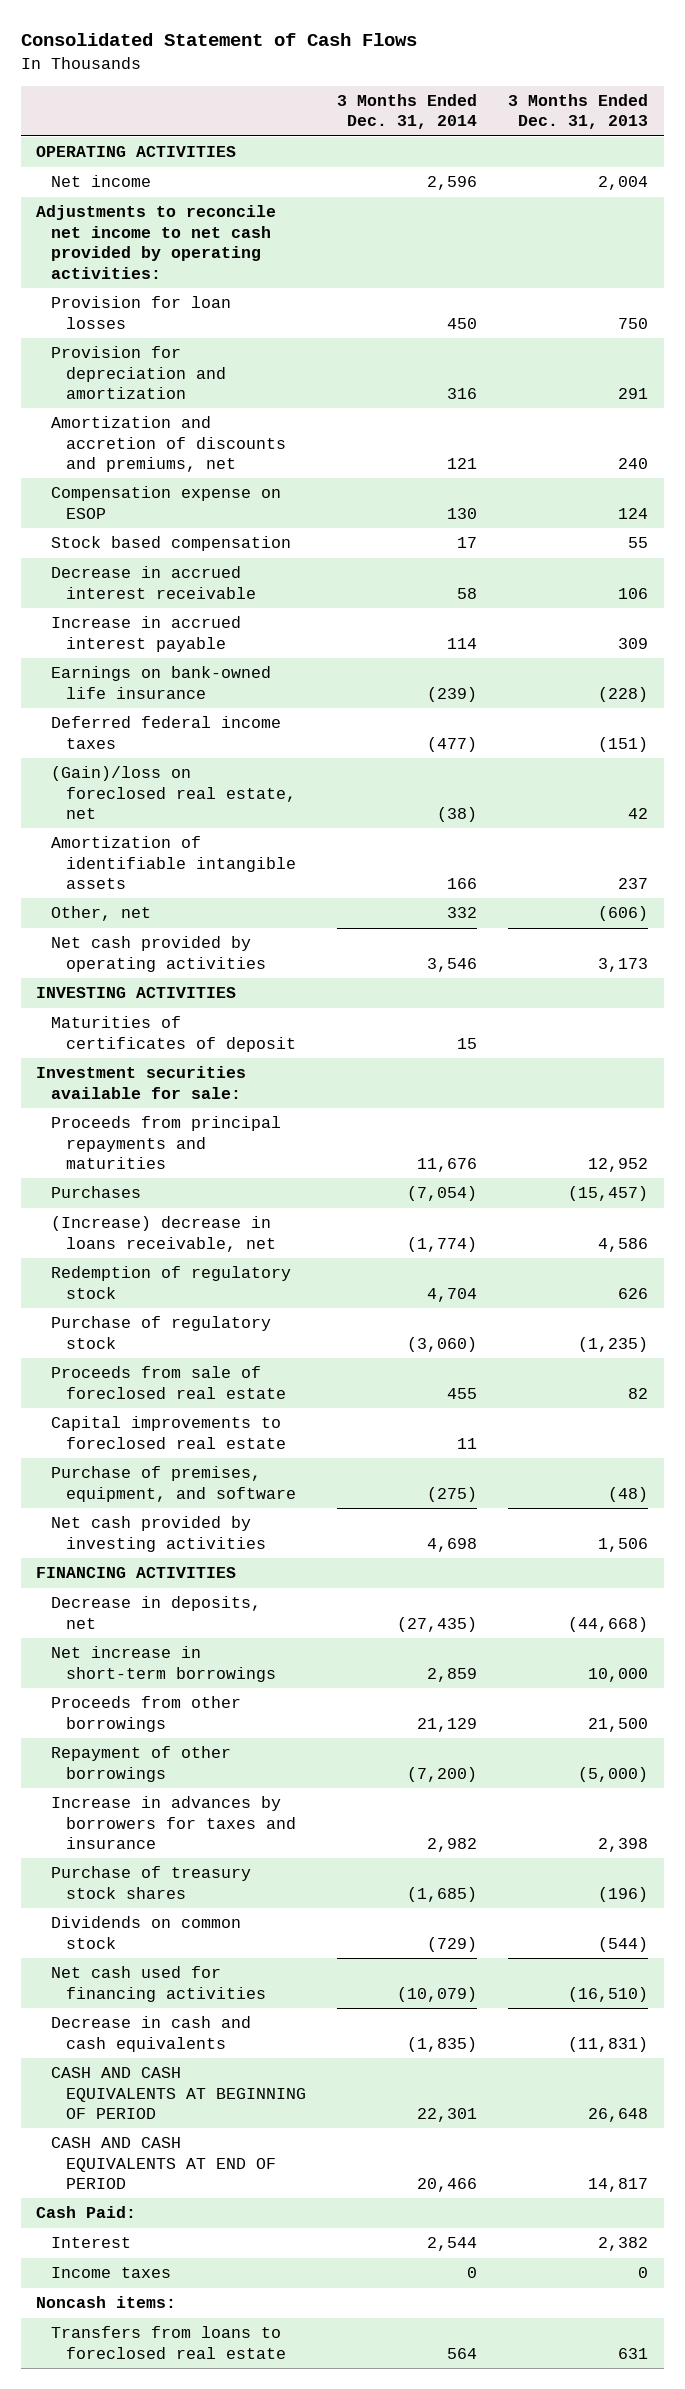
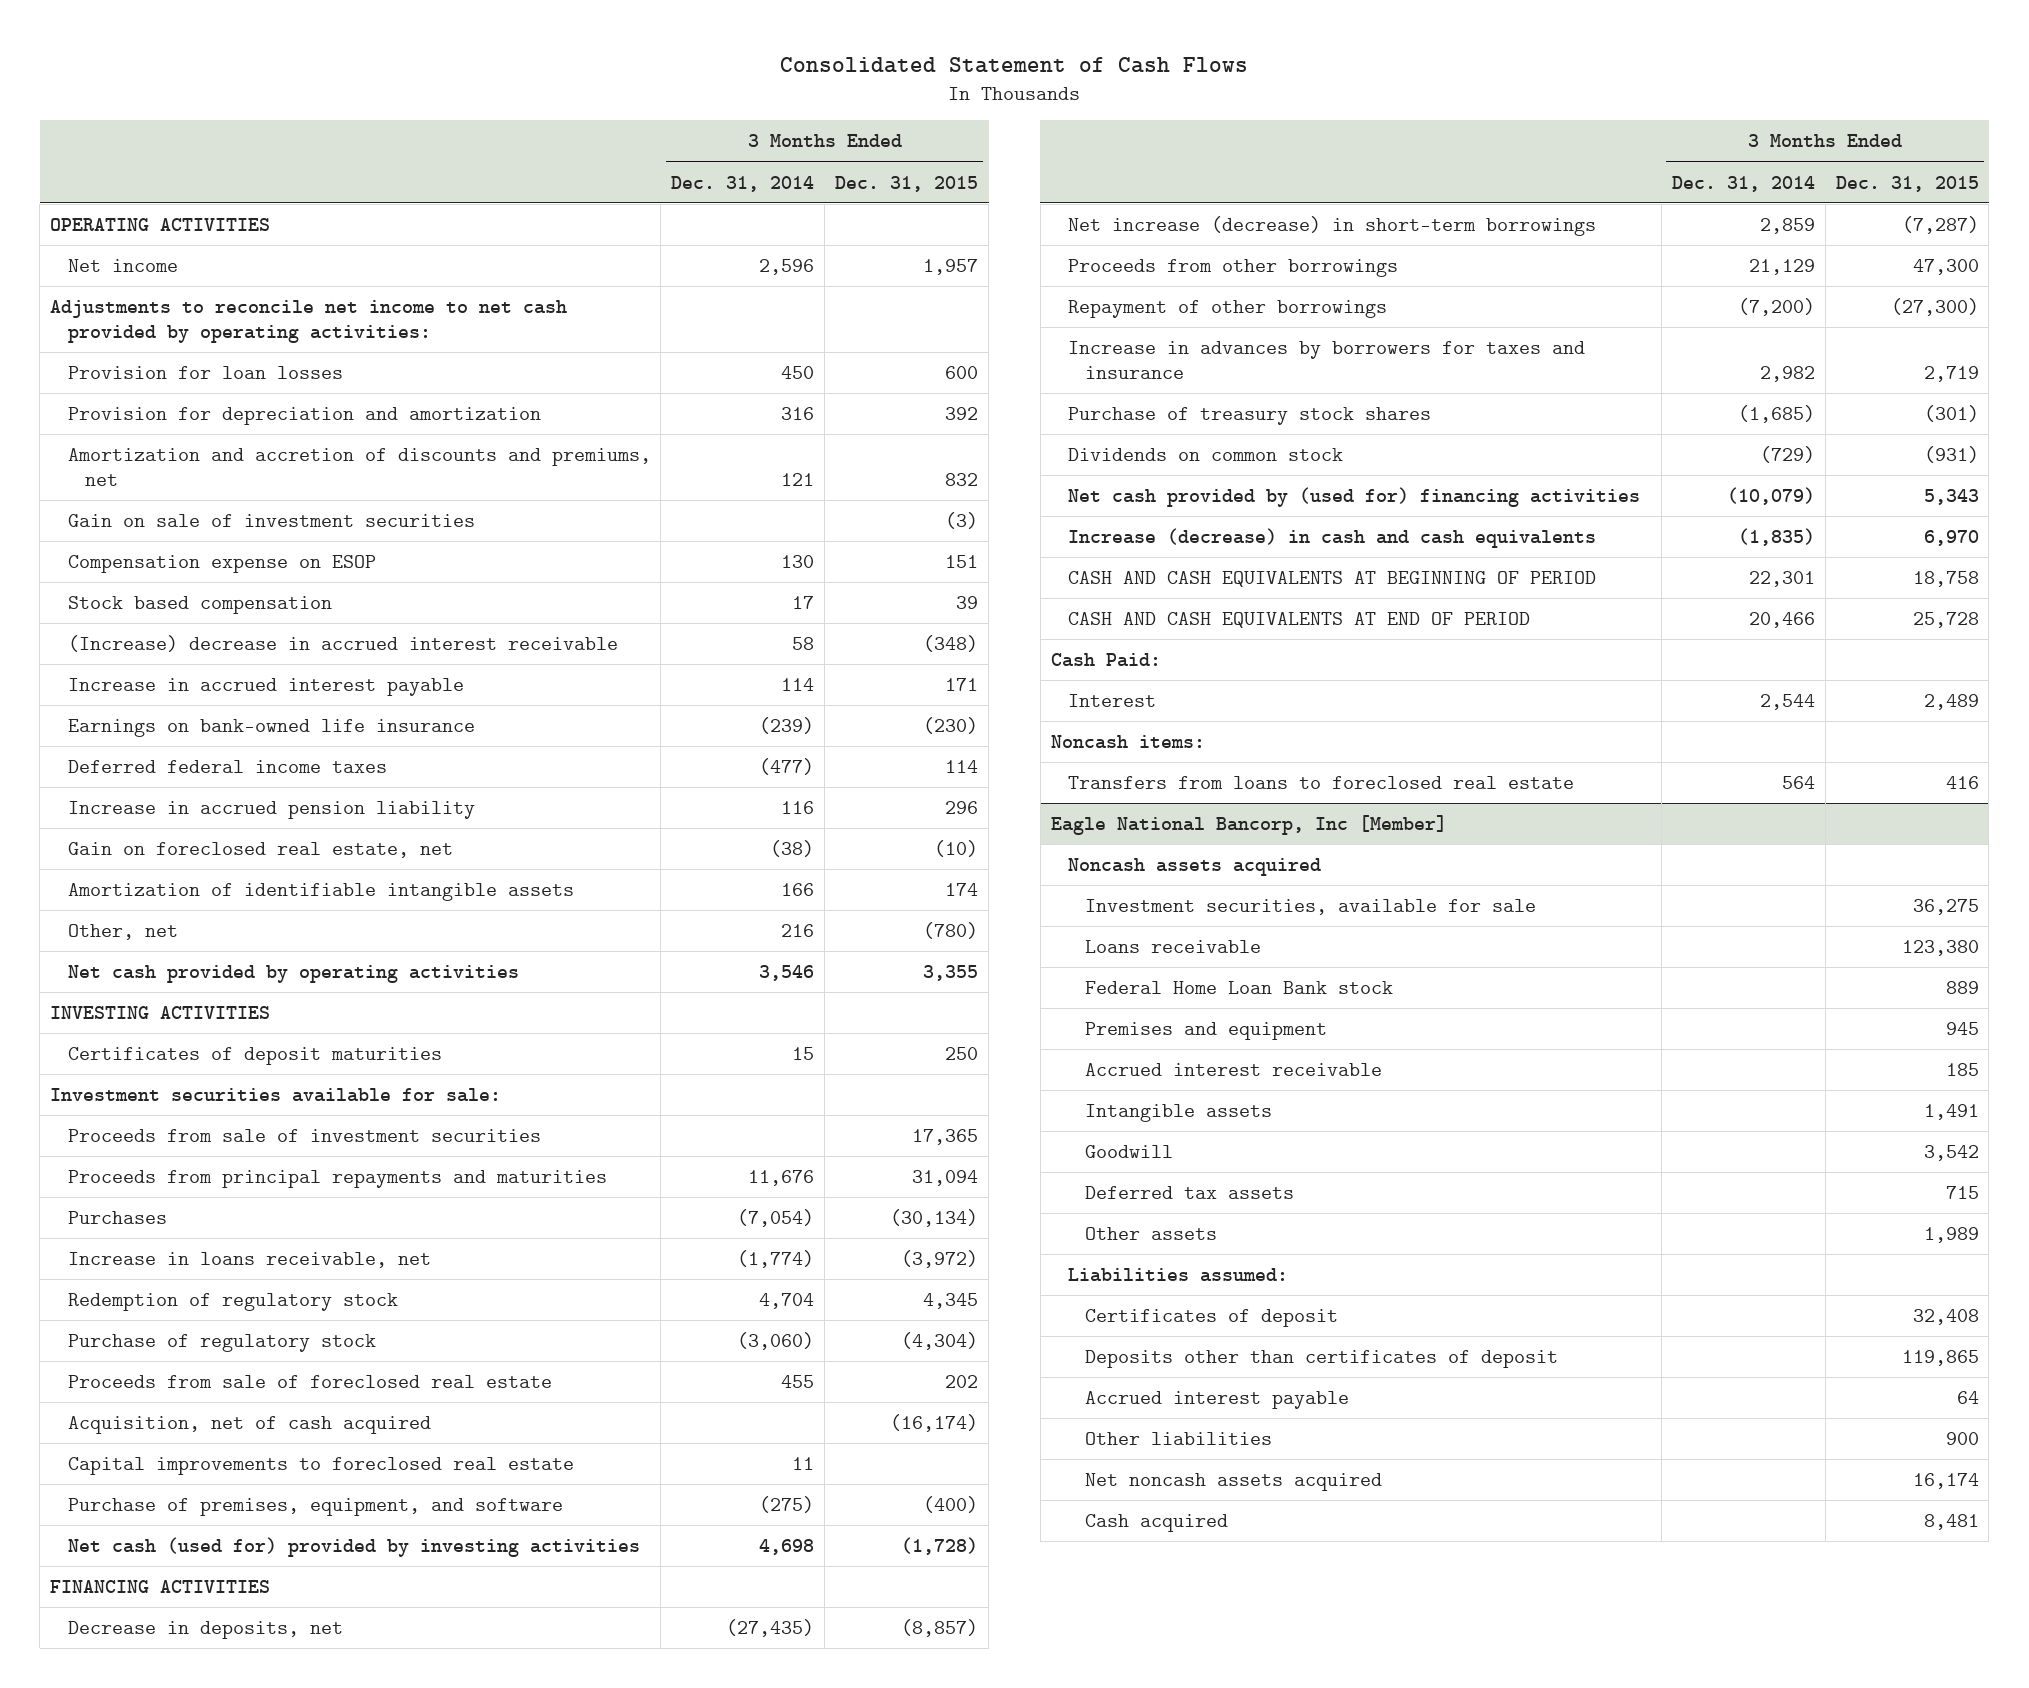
- | 3 Months Ended Dec. 31, 2014 | 3 Months Ended Dec. 31, 2013
+ | 3 Months Ended Dec. 31, 2014 | 3 Months Ended Dec. 31, 2015
+ Gain on sale of investment securities | | (3)
- Decrease in accrued interest receivable | 58 | 106
+ (Increase) decrease in accrued interest receivable | 58 | (348)
- (Gain)/loss on foreclosed real estate, net | (38) | 42
+ Increase in accrued pension liability | 116 | 296
+ Gain on foreclosed real estate, net | (38) | (10)
- Other, net | 332 | (606)
+ Other, net | 216 | (780)
- Maturities of certificates of deposit | 15 |
+ Certificates of deposit maturities | 15 | 250
+ Proceeds from sale of investment securities | | 17,365
- (Increase) decrease in loans receivable, net | (1,774) | 4,586
+ Increase in loans receivable, net | (1,774) | (3,972)
+ Acquisition, net of cash acquired | | (16,174)
- Net cash provided by investing activities | 4,698 | 1,506
+ Net cash (used for) provided by investing activities | 4,698 | (1,728)
- Net increase in short-term borrowings | 2,859 | 10,000
+ Net increase (decrease) in short-term borrowings | 2,859 | (7,287)
- Net cash used for financing activities | (10,079) | (16,510)
- Decrease in cash and cash equivalents | (1,835) | (11,831)
+ Net cash provided by (used for) financing activities | (10,079) | 5,343
+ Increase (decrease) in cash and cash equivalents | (1,835) | 6,970
- Income taxes | 0 | 0
+ Eagle National Bancorp, Inc [Member]
+ Noncash assets acquired
+ Investment securities, available for sale | | 36,275
+ Loans receivable | | 123,380
+ Federal Home Loan Bank stock | | 889
+ Premises and equipment | | 945
+ Accrued interest receivable | | 185
+ Intangible assets | | 1,491
+ Goodwill | | 3,542
+ Deferred tax assets | | 715
+ Other assets | | 1,989
+ Liabilities assumed:
+ Certificates of deposit | | 32,408
+ Deposits other than certificates of deposit | | 119,865
+ Accrued interest payable | | 64
+ Other liabilities | | 900
+ Net noncash assets acquired | | 16,174
+ Cash acquired | | 8,481

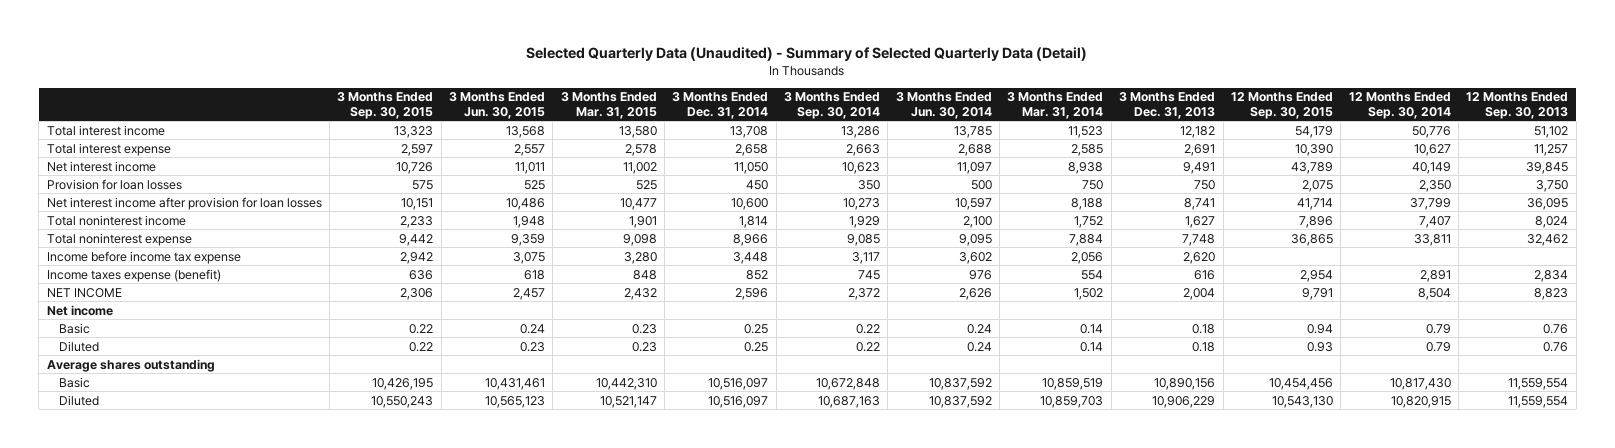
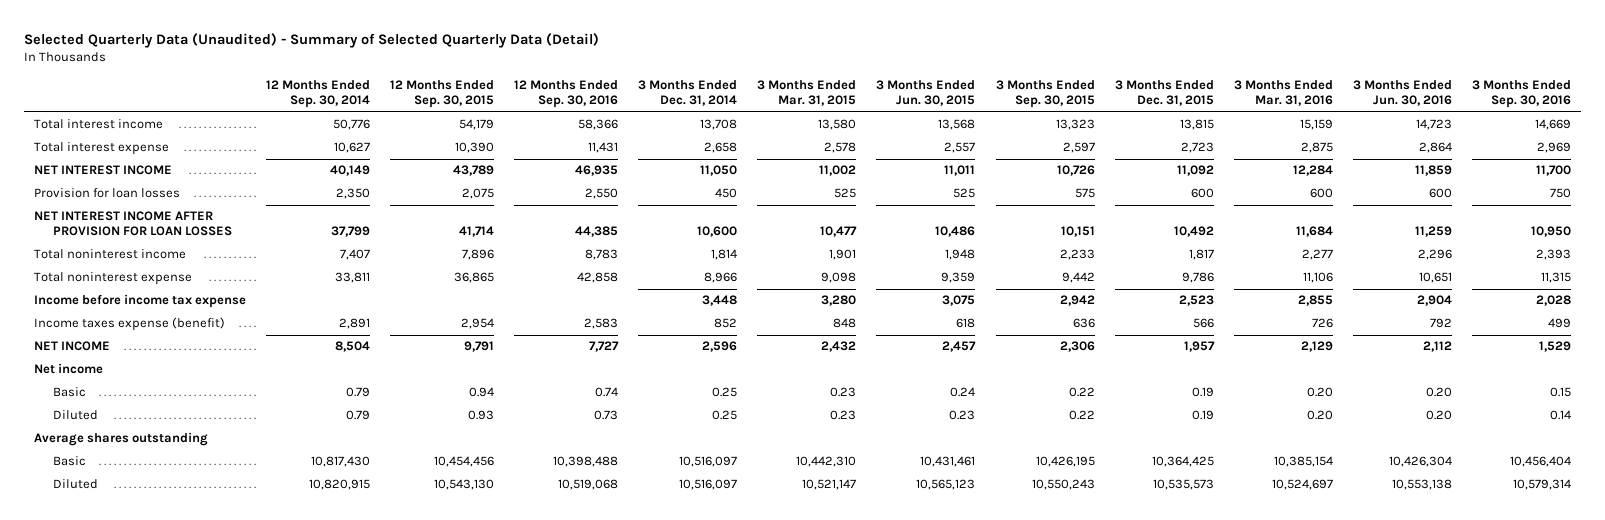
- | 3 Months Ended Sep. 30, 2015 | 3 Months Ended Jun. 30, 2015 | 3 Months Ended Mar. 31, 2015 | 3 Months Ended Dec. 31, 2014 | 3 Months Ended Sep. 30, 2014 | 3 Months Ended Jun. 30, 2014 | 3 Months Ended Mar. 31, 2014 | 3 Months Ended Dec. 31, 2013 | 12 Months Ended Sep. 30, 2015 | 12 Months Ended Sep. 30, 2014 | 12 Months Ended Sep. 30, 2013
+ | 12 Months Ended Sep. 30, 2014 | 12 Months Ended Sep. 30, 2015 | 12 Months Ended Sep. 30, 2016 | 3 Months Ended Dec. 31, 2014 | 3 Months Ended Mar. 31, 2015 | 3 Months Ended Jun. 30, 2015 | 3 Months Ended Sep. 30, 2015 | 3 Months Ended Dec. 31, 2015 | 3 Months Ended Mar. 31, 2016 | 3 Months Ended Jun. 30, 2016 | 3 Months Ended Sep. 30, 2016
- Net interest income | 10,726 | 11,011 | 11,002 | 11,050 | 10,623 | 11,097 | 8,938 | 9,491 | 43,789 | 40,149 | 39,845
+ NET INTEREST INCOME | 40,149 | 43,789 | 46,935 | 11,050 | 11,002 | 11,011 | 10,726 | 11,092 | 12,284 | 11,859 | 11,700
- Net interest income after provision for loan losses | 10,151 | 10,486 | 10,477 | 10,600 | 10,273 | 10,597 | 8,188 | 8,741 | 41,714 | 37,799 | 36,095
+ NET INTEREST INCOME AFTER PROVISION FOR LOAN LOSSES | 37,799 | 41,714 | 44,385 | 10,600 | 10,477 | 10,486 | 10,151 | 10,492 | 11,684 | 11,259 | 10,950

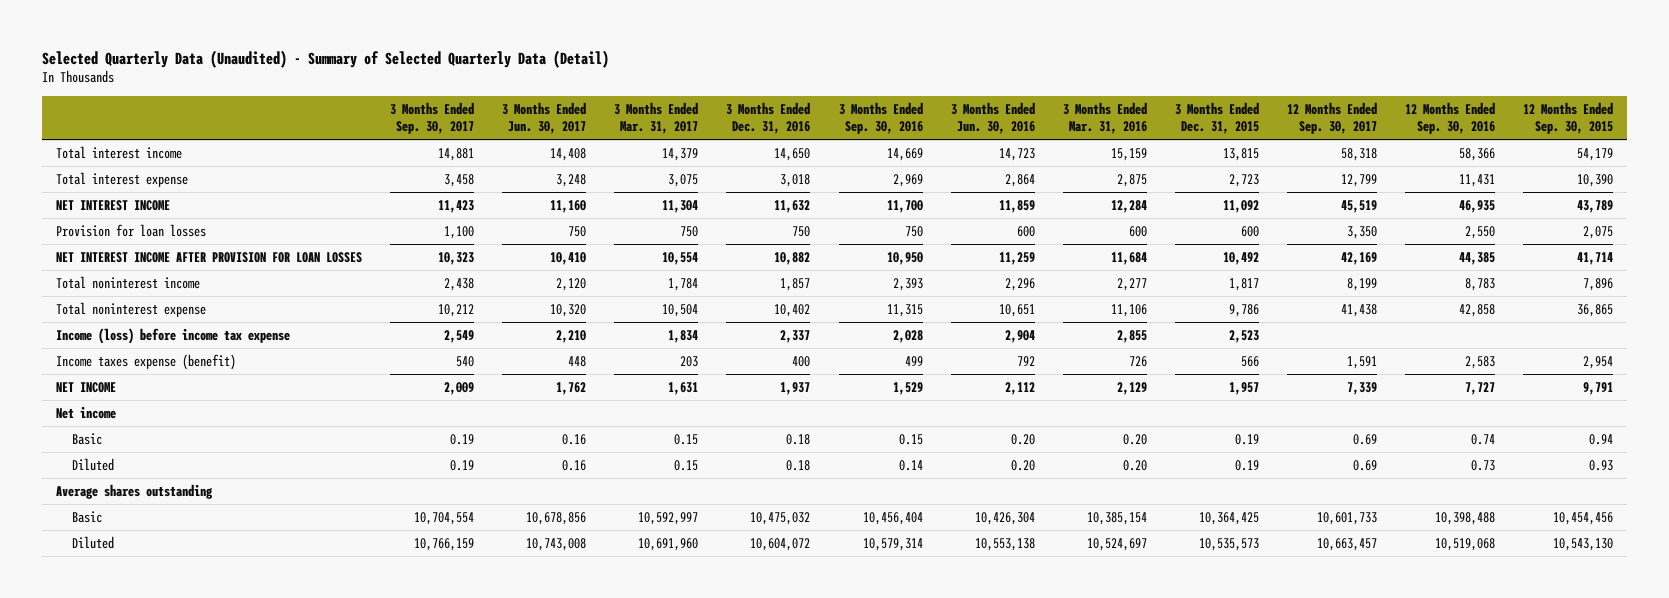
- | 12 Months Ended Sep. 30, 2014 | 12 Months Ended Sep. 30, 2015 | 12 Months Ended Sep. 30, 2016 | 3 Months Ended Dec. 31, 2014 | 3 Months Ended Mar. 31, 2015 | 3 Months Ended Jun. 30, 2015 | 3 Months Ended Sep. 30, 2015 | 3 Months Ended Dec. 31, 2015 | 3 Months Ended Mar. 31, 2016 | 3 Months Ended Jun. 30, 2016 | 3 Months Ended Sep. 30, 2016
+ | 3 Months Ended Sep. 30, 2017 | 3 Months Ended Jun. 30, 2017 | 3 Months Ended Mar. 31, 2017 | 3 Months Ended Dec. 31, 2016 | 3 Months Ended Sep. 30, 2016 | 3 Months Ended Jun. 30, 2016 | 3 Months Ended Mar. 31, 2016 | 3 Months Ended Dec. 31, 2015 | 12 Months Ended Sep. 30, 2017 | 12 Months Ended Sep. 30, 2016 | 12 Months Ended Sep. 30, 2015
- Income before income tax expense | | | | 3,448 | 3,280 | 3,075 | 2,942 | 2,523 | 2,855 | 2,904 | 2,028
+ Income (loss) before income tax expense | 2,549 | 2,210 | 1,834 | 2,337 | 2,028 | 2,904 | 2,855 | 2,523 | | |

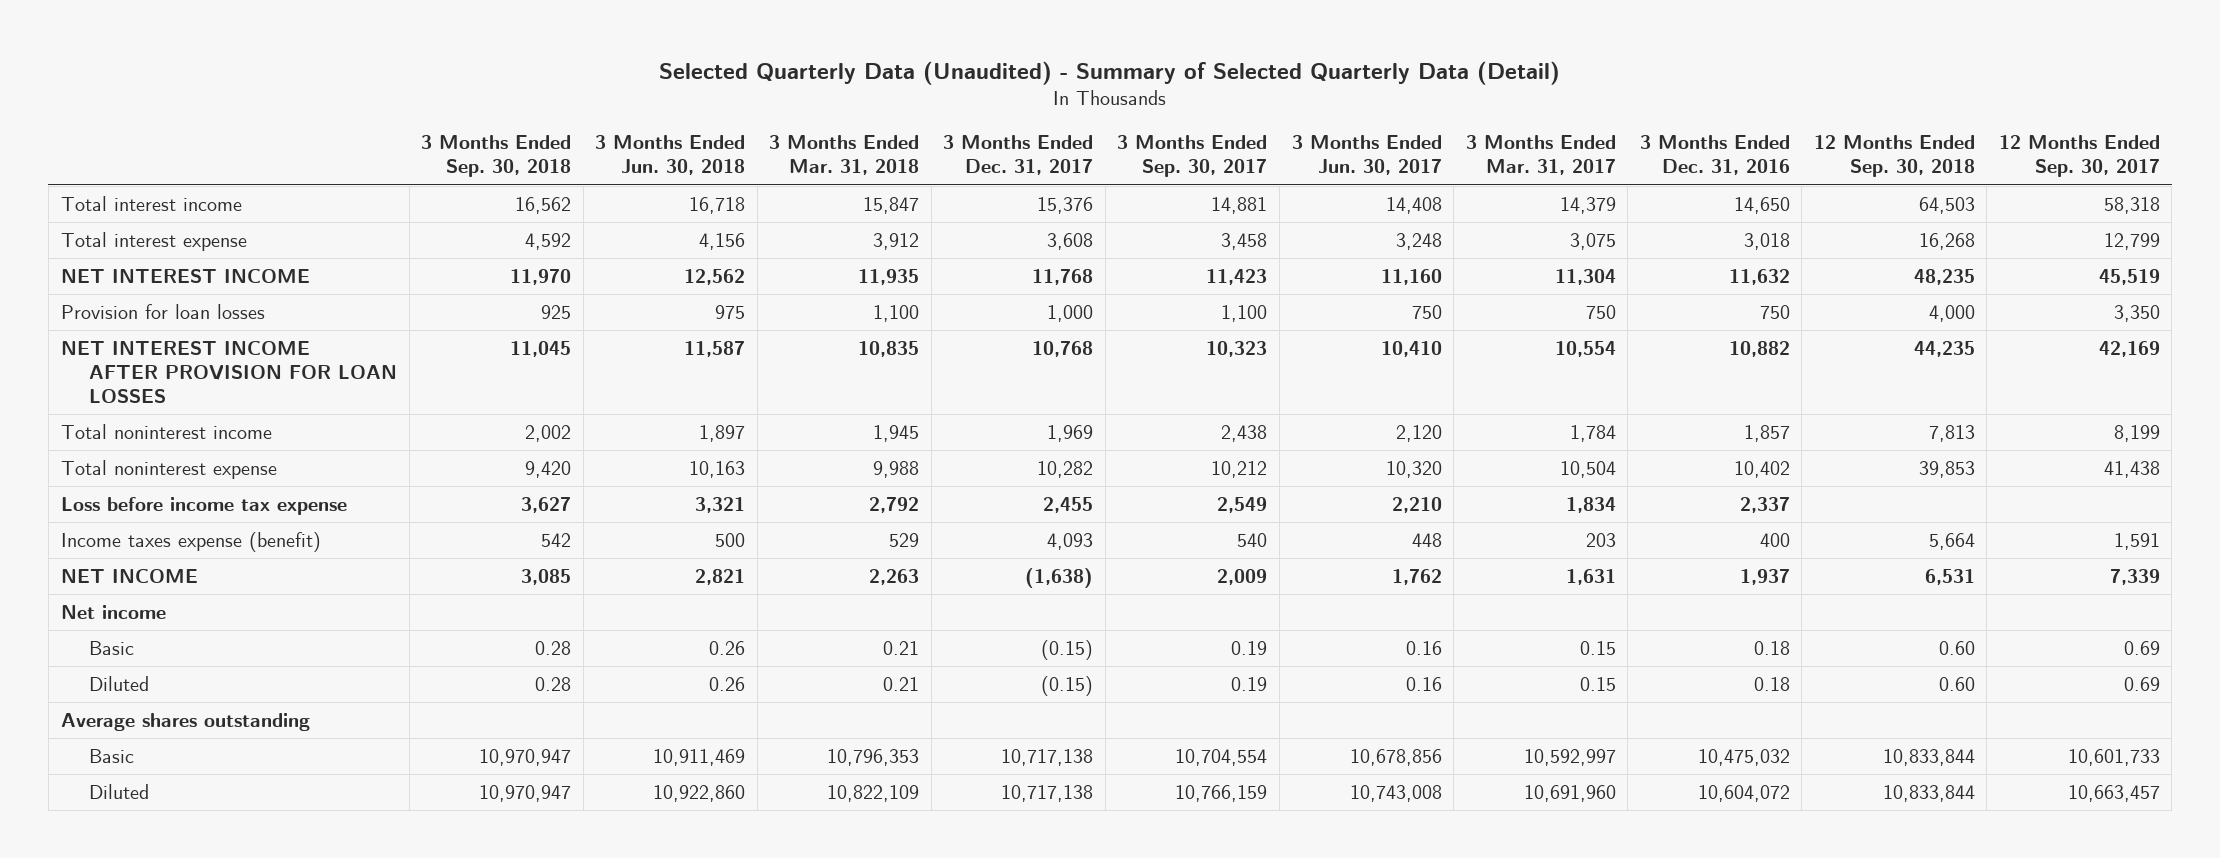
- | 3 Months Ended Sep. 30, 2017 | 3 Months Ended Jun. 30, 2017 | 3 Months Ended Mar. 31, 2017 | 3 Months Ended Dec. 31, 2016 | 3 Months Ended Sep. 30, 2016 | 3 Months Ended Jun. 30, 2016 | 3 Months Ended Mar. 31, 2016 | 3 Months Ended Dec. 31, 2015 | 12 Months Ended Sep. 30, 2017 | 12 Months Ended Sep. 30, 2016 | 12 Months Ended Sep. 30, 2015
+ | 3 Months Ended Sep. 30, 2018 | 3 Months Ended Jun. 30, 2018 | 3 Months Ended Mar. 31, 2018 | 3 Months Ended Dec. 31, 2017 | 3 Months Ended Sep. 30, 2017 | 3 Months Ended Jun. 30, 2017 | 3 Months Ended Mar. 31, 2017 | 3 Months Ended Dec. 31, 2016 | 12 Months Ended Sep. 30, 2018 | 12 Months Ended Sep. 30, 2017
- Income (loss) before income tax expense | 2,549 | 2,210 | 1,834 | 2,337 | 2,028 | 2,904 | 2,855 | 2,523 | | |
+ Loss before income tax expense | 3,627 | 3,321 | 2,792 | 2,455 | 2,549 | 2,210 | 1,834 | 2,337 | |

